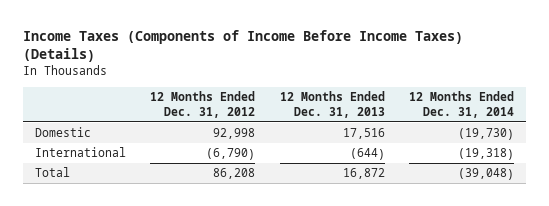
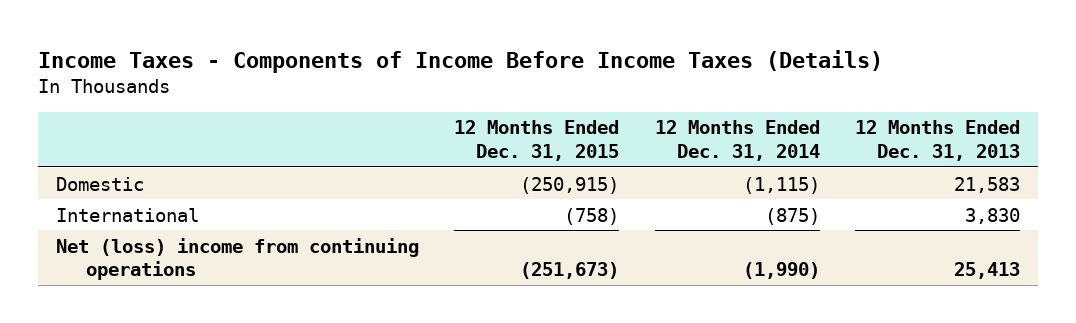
- Income Taxes (Components of Income Before Income Taxes) (Details)
+ Income Taxes - Components of Income Before Income Taxes (Details)
- | 12 Months Ended Dec. 31, 2012 | 12 Months Ended Dec. 31, 2013 | 12 Months Ended Dec. 31, 2014
+ | 12 Months Ended Dec. 31, 2015 | 12 Months Ended Dec. 31, 2014 | 12 Months Ended Dec. 31, 2013
- Domestic | 92,998 | 17,516 | (19,730)
- International | (6,790) | (644) | (19,318)
- Total | 86,208 | 16,872 | (39,048)
+ Domestic | (250,915) | (1,115) | 21,583
+ International | (758) | (875) | 3,830
+ Net (loss) income from continuing operations | (251,673) | (1,990) | 25,413

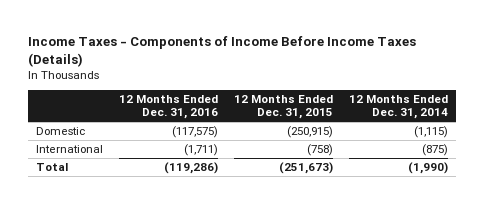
- | 12 Months Ended Dec. 31, 2015 | 12 Months Ended Dec. 31, 2014 | 12 Months Ended Dec. 31, 2013
+ | 12 Months Ended Dec. 31, 2016 | 12 Months Ended Dec. 31, 2015 | 12 Months Ended Dec. 31, 2014
- Net (loss) income from continuing operations | (251,673) | (1,990) | 25,413
+ Total | (119,286) | (251,673) | (1,990)

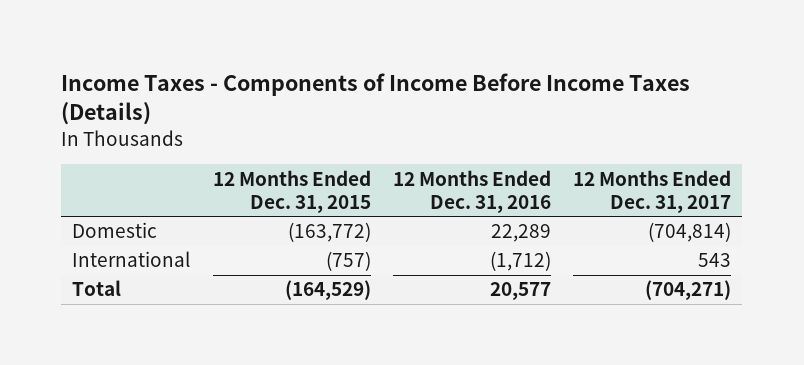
- | 12 Months Ended Dec. 31, 2016 | 12 Months Ended Dec. 31, 2015 | 12 Months Ended Dec. 31, 2014
+ | 12 Months Ended Dec. 31, 2015 | 12 Months Ended Dec. 31, 2016 | 12 Months Ended Dec. 31, 2017
- Domestic | (117,575) | (250,915) | (1,115)
- International | (1,711) | (758) | (875)
- Total | (119,286) | (251,673) | (1,990)
+ Domestic | (163,772) | 22,289 | (704,814)
+ International | (757) | (1,712) | 543
+ Total | (164,529) | 20,577 | (704,271)

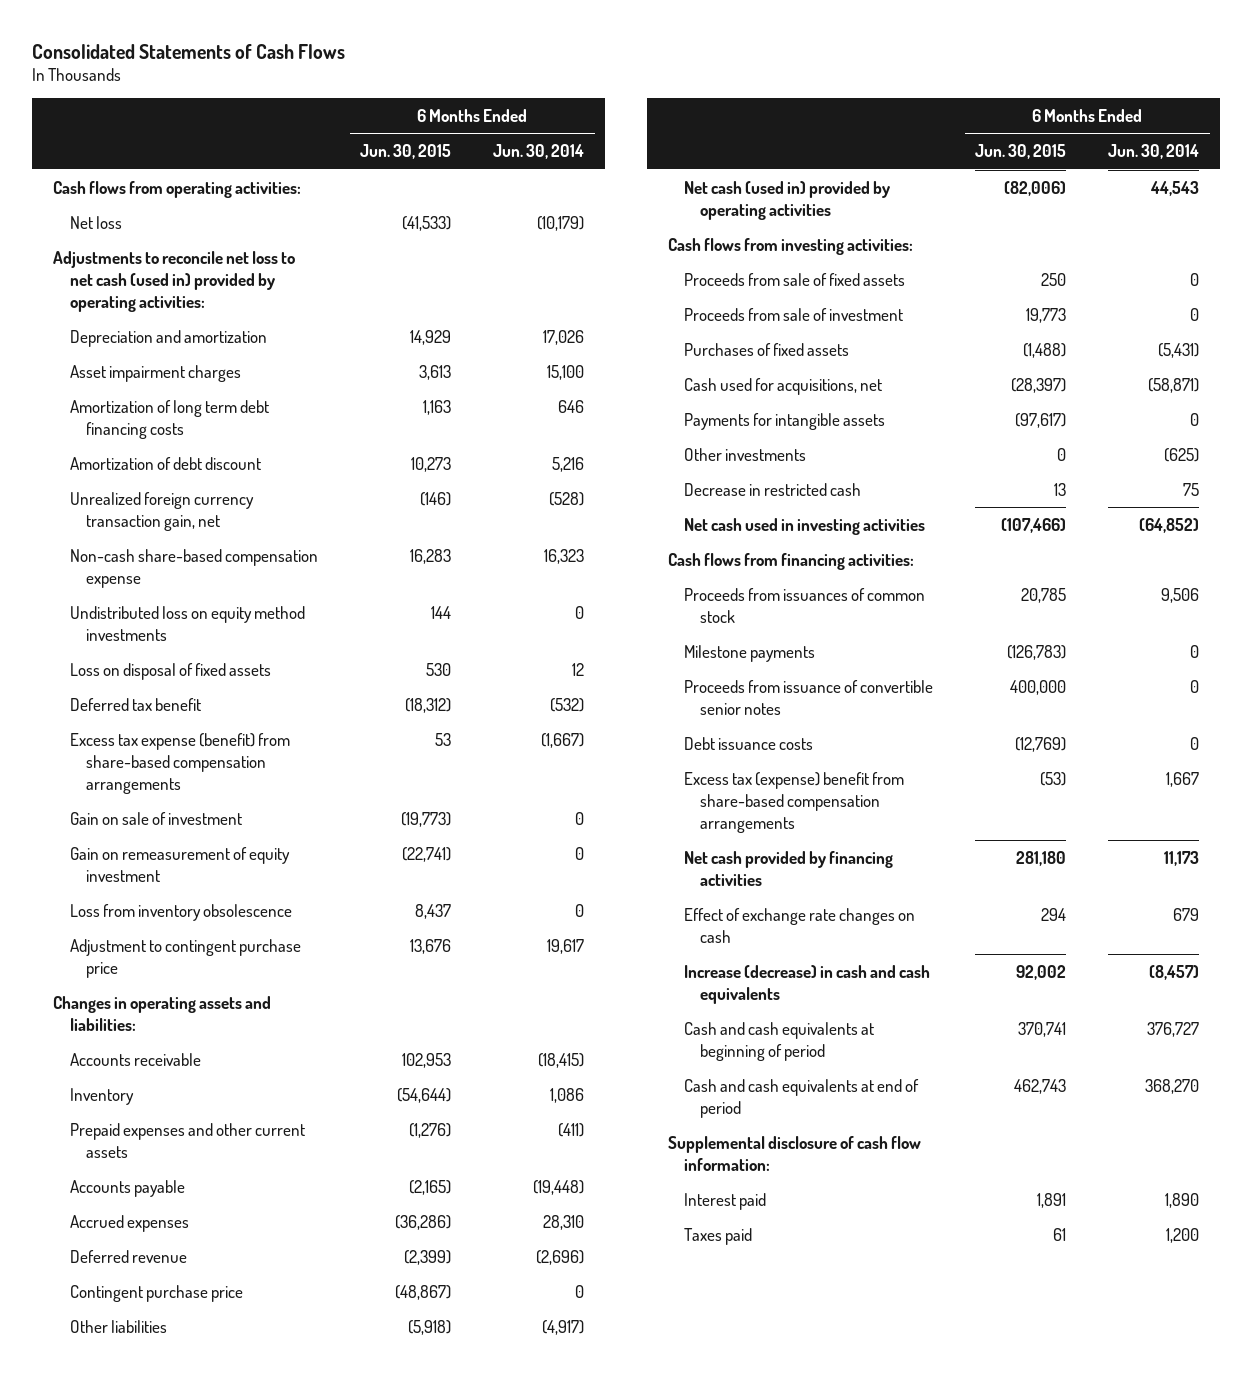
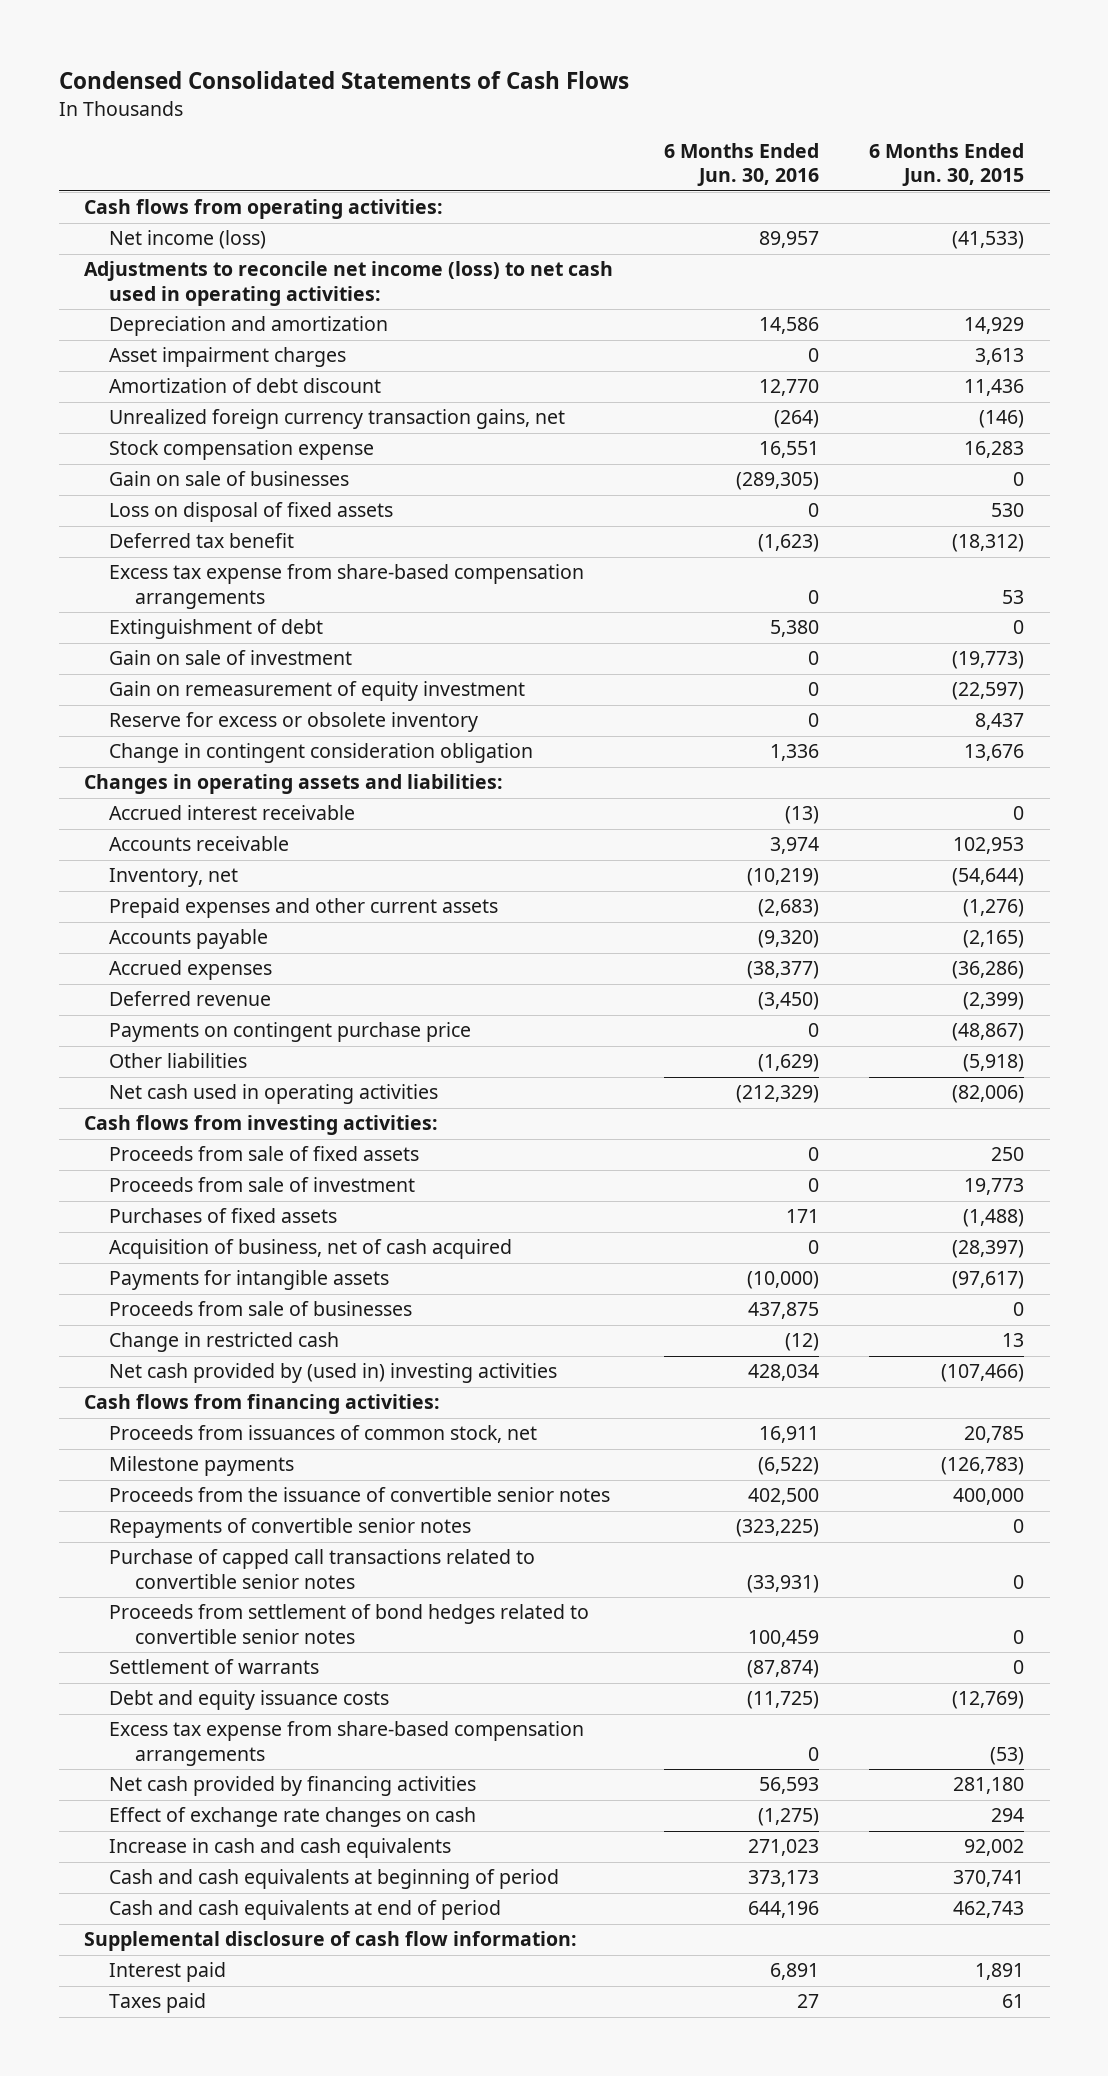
- Consolidated Statements of Cash Flows
+ Condensed Consolidated Statements of Cash Flows
- | 6 Months Ended Jun. 30, 2015 | 6 Months Ended Jun. 30, 2014
+ | 6 Months Ended Jun. 30, 2016 | 6 Months Ended Jun. 30, 2015
- Net loss | (41,533) | (10,179)
- Adjustments to reconcile net loss to net cash (used in) provided by operating activities:
+ Net income (loss) | 89,957 | (41,533)
+ Adjustments to reconcile net income (loss) to net cash used in operating activities:
- Amortization of long term debt financing costs | 1,163 | 646
- Amortization of debt discount | 10,273 | 5,216
- Unrealized foreign currency transaction gain, net | (146) | (528)
- Non-cash share-based compensation expense | 16,283 | 16,323
- Undistributed loss on equity method investments | 144 | 0
+ Amortization of debt discount | 12,770 | 11,436
+ Unrealized foreign currency transaction gains, net | (264) | (146)
+ Stock compensation expense | 16,551 | 16,283
+ Gain on sale of businesses | (289,305) | 0
- Excess tax expense (benefit) from share-based compensation arrangements | 53 | (1,667)
+ Excess tax expense from share-based compensation arrangements | 0 | 53
+ Extinguishment of debt | 5,380 | 0
- Gain on remeasurement of equity investment | (22,741) | 0
- Loss from inventory obsolescence | 8,437 | 0
- Adjustment to contingent purchase price | 13,676 | 19,617
+ Gain on remeasurement of equity investment | 0 | (22,597)
+ Reserve for excess or obsolete inventory | 0 | 8,437
+ Change in contingent consideration obligation | 1,336 | 13,676
+ Accrued interest receivable | (13) | 0
- Inventory | (54,644) | 1,086
+ Inventory, net | (10,219) | (54,644)
- Contingent purchase price | (48,867) | 0
+ Payments on contingent purchase price | 0 | (48,867)
- Net cash (used in) provided by operating activities | (82,006) | 44,543
+ Net cash used in operating activities | (212,329) | (82,006)
- Cash used for acquisitions, net | (28,397) | (58,871)
+ Acquisition of business, net of cash acquired | 0 | (28,397)
- Other investments | 0 | (625)
- Decrease in restricted cash | 13 | 75
- Net cash used in investing activities | (107,466) | (64,852)
+ Proceeds from sale of businesses | 437,875 | 0
+ Change in restricted cash | (12) | 13
+ Net cash provided by (used in) investing activities | 428,034 | (107,466)
- Proceeds from issuances of common stock | 20,785 | 9,506
+ Proceeds from issuances of common stock, net | 16,911 | 20,785
- Proceeds from issuance of convertible senior notes | 400,000 | 0
- Debt issuance costs | (12,769) | 0
- Excess tax (expense) benefit from share-based compensation arrangements | (53) | 1,667
+ Proceeds from the issuance of convertible senior notes | 402,500 | 400,000
+ Repayments of convertible senior notes | (323,225) | 0
+ Purchase of capped call transactions related to convertible senior notes | (33,931) | 0
+ Proceeds from settlement of bond hedges related to convertible senior notes | 100,459 | 0
+ Settlement of warrants | (87,874) | 0
+ Debt and equity issuance costs | (11,725) | (12,769)
+ Excess tax expense from share-based compensation arrangements | 0 | (53)
- Increase (decrease) in cash and cash equivalents | 92,002 | (8,457)
+ Increase in cash and cash equivalents | 271,023 | 92,002

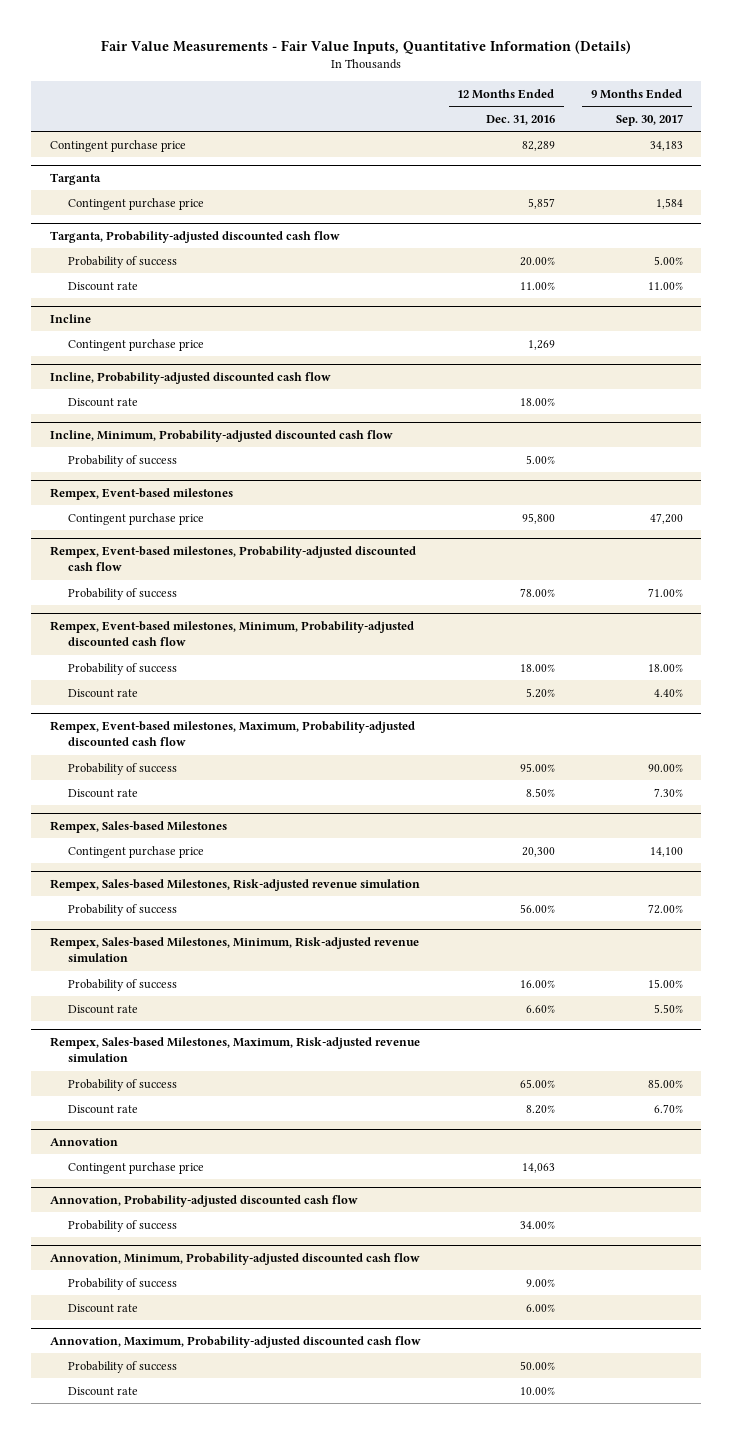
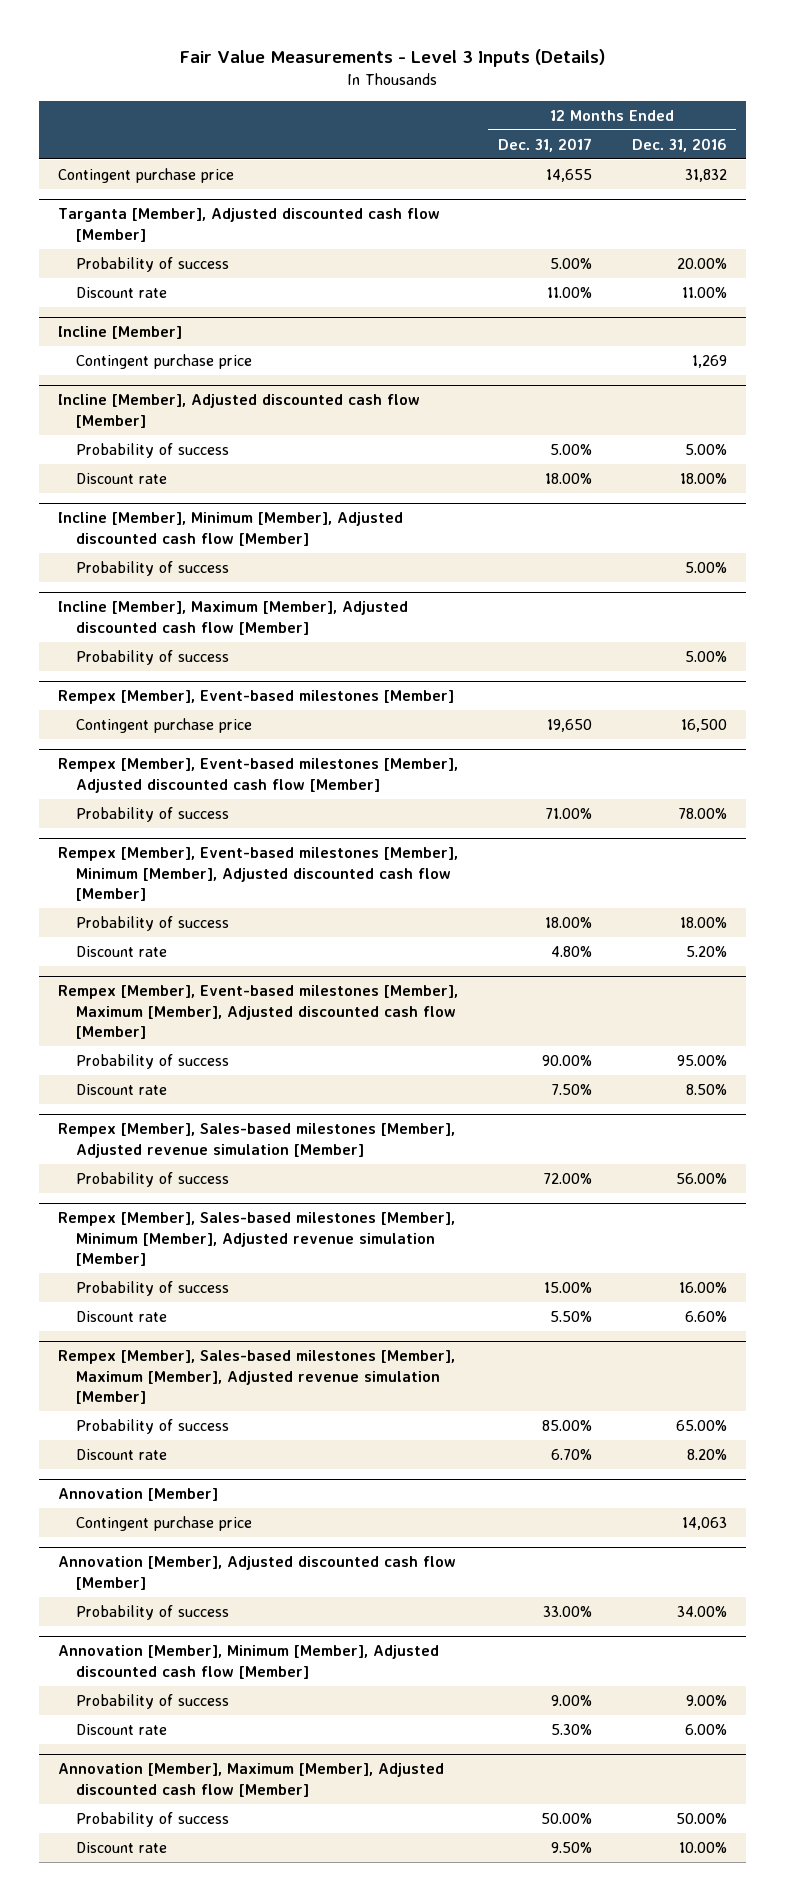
- Fair Value Measurements - Fair Value Inputs, Quantitative Information (Details)
+ Fair Value Measurements - Level 3 Inputs (Details)
- | 12 Months Ended Dec. 31, 2016 | 9 Months Ended Sep. 30, 2017
+ | 12 Months Ended Dec. 31, 2017 | 12 Months Ended Dec. 31, 2016
- Contingent purchase price | 82,289 | 34,183
- Targanta
- Contingent purchase price | 5,857 | 1,584
- Targanta, Probability-adjusted discounted cash flow
+ Contingent purchase price | 14,655 | 31,832
+ Targanta [Member], Adjusted discounted cash flow [Member]
- Incline
+ Incline [Member]
- Incline, Probability-adjusted discounted cash flow
+ Incline [Member], Adjusted discounted cash flow [Member]
+ Probability of success | 5.00% | 5.00%
- Incline, Minimum, Probability-adjusted discounted cash flow
+ Incline [Member], Minimum [Member], Adjusted discounted cash flow [Member]
- Rempex, Event-based milestones
- Contingent purchase price | 95,800 | 47,200
- Rempex, Event-based milestones, Probability-adjusted discounted cash flow
+ Incline [Member], Maximum [Member], Adjusted discounted cash flow [Member]
+ Probability of success | | 5.00%
+ Rempex [Member], Event-based milestones [Member]
+ Contingent purchase price | 19,650 | 16,500
+ Rempex [Member], Event-based milestones [Member], Adjusted discounted cash flow [Member]
- Rempex, Event-based milestones, Minimum, Probability-adjusted discounted cash flow
+ Rempex [Member], Event-based milestones [Member], Minimum [Member], Adjusted discounted cash flow [Member]
- Rempex, Event-based milestones, Maximum, Probability-adjusted discounted cash flow
+ Rempex [Member], Event-based milestones [Member], Maximum [Member], Adjusted discounted cash flow [Member]
- Rempex, Sales-based Milestones
- Contingent purchase price | 20,300 | 14,100
- Rempex, Sales-based Milestones, Risk-adjusted revenue simulation
+ Rempex [Member], Sales-based milestones [Member], Adjusted revenue simulation [Member]
- Rempex, Sales-based Milestones, Minimum, Risk-adjusted revenue simulation
+ Rempex [Member], Sales-based milestones [Member], Minimum [Member], Adjusted revenue simulation [Member]
- Rempex, Sales-based Milestones, Maximum, Risk-adjusted revenue simulation
+ Rempex [Member], Sales-based milestones [Member], Maximum [Member], Adjusted revenue simulation [Member]
- Annovation
+ Annovation [Member]
- Annovation, Probability-adjusted discounted cash flow
+ Annovation [Member], Adjusted discounted cash flow [Member]
- Annovation, Minimum, Probability-adjusted discounted cash flow
+ Annovation [Member], Minimum [Member], Adjusted discounted cash flow [Member]
- Annovation, Maximum, Probability-adjusted discounted cash flow
+ Annovation [Member], Maximum [Member], Adjusted discounted cash flow [Member]

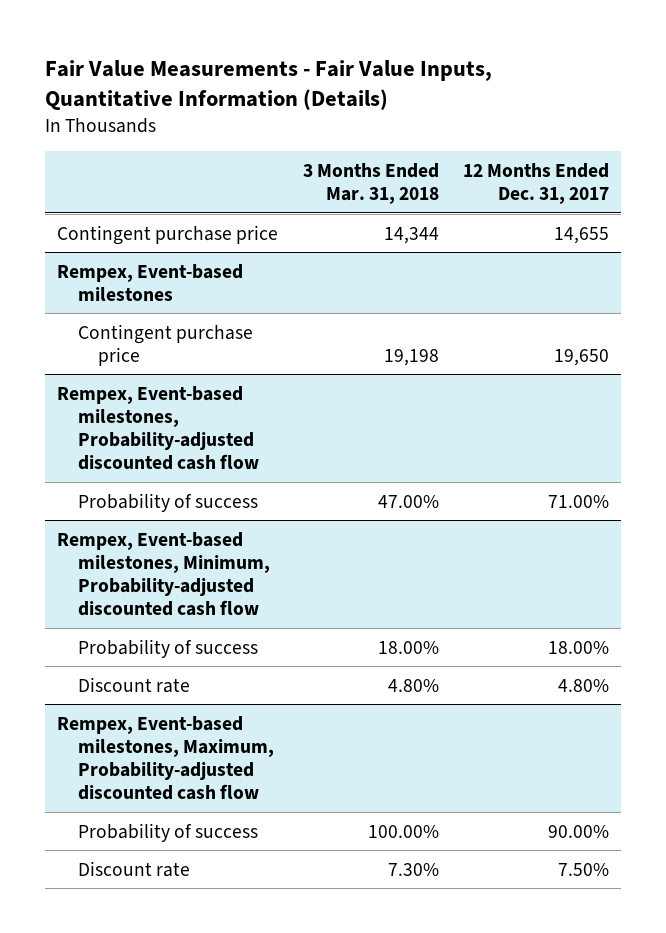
- Fair Value Measurements - Level 3 Inputs (Details)
+ Fair Value Measurements - Fair Value Inputs, Quantitative Information (Details)
- | 12 Months Ended Dec. 31, 2017 | 12 Months Ended Dec. 31, 2016
+ | 3 Months Ended Mar. 31, 2018 | 12 Months Ended Dec. 31, 2017
- Targanta [Member], Adjusted discounted cash flow [Member]
- Probability of success | 5.00% | 20.00%
- Discount rate | 11.00% | 11.00%
- Incline [Member]
- Contingent purchase price | | 1,269
- Incline [Member], Adjusted discounted cash flow [Member]
- Probability of success | 5.00% | 5.00%
- Discount rate | 18.00% | 18.00%
- Incline [Member], Minimum [Member], Adjusted discounted cash flow [Member]
- Probability of success | | 5.00%
- Incline [Member], Maximum [Member], Adjusted discounted cash flow [Member]
- Probability of success | | 5.00%
- Rempex [Member], Event-based milestones [Member]
+ Rempex, Event-based milestones
- Rempex [Member], Event-based milestones [Member], Adjusted discounted cash flow [Member]
+ Rempex, Event-based milestones, Probability-adjusted discounted cash flow
- Rempex [Member], Event-based milestones [Member], Minimum [Member], Adjusted discounted cash flow [Member]
+ Rempex, Event-based milestones, Minimum, Probability-adjusted discounted cash flow
- Rempex [Member], Event-based milestones [Member], Maximum [Member], Adjusted discounted cash flow [Member]
+ Rempex, Event-based milestones, Maximum, Probability-adjusted discounted cash flow
- Rempex [Member], Sales-based milestones [Member], Adjusted revenue simulation [Member]
- Probability of success | 72.00% | 56.00%
- Rempex [Member], Sales-based milestones [Member], Minimum [Member], Adjusted revenue simulation [Member]
- Probability of success | 15.00% | 16.00%
- Discount rate | 5.50% | 6.60%
- Rempex [Member], Sales-based milestones [Member], Maximum [Member], Adjusted revenue simulation [Member]
- Probability of success | 85.00% | 65.00%
- Discount rate | 6.70% | 8.20%
- Annovation [Member]
- Contingent purchase price | | 14,063
- Annovation [Member], Adjusted discounted cash flow [Member]
- Probability of success | 33.00% | 34.00%
- Annovation [Member], Minimum [Member], Adjusted discounted cash flow [Member]
- Probability of success | 9.00% | 9.00%
- Discount rate | 5.30% | 6.00%
- Annovation [Member], Maximum [Member], Adjusted discounted cash flow [Member]
- Probability of success | 50.00% | 50.00%
- Discount rate | 9.50% | 10.00%

